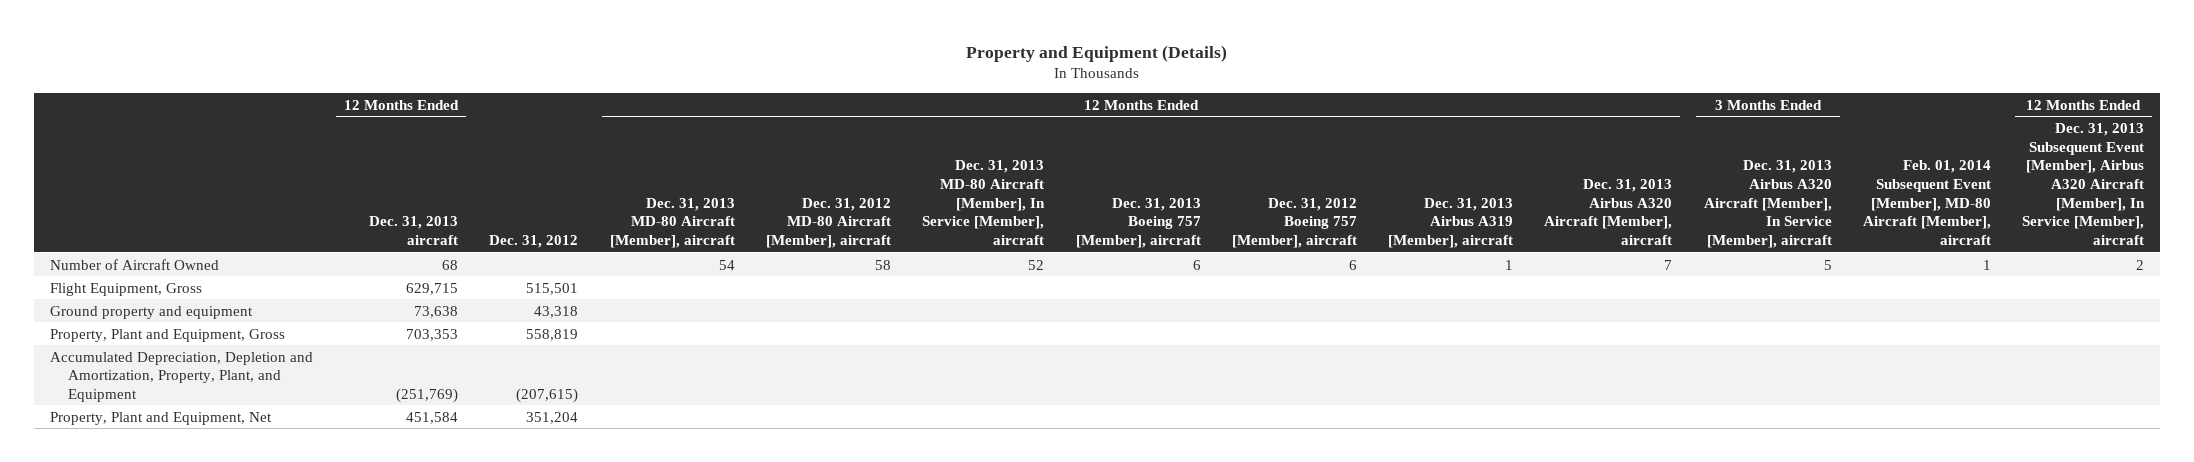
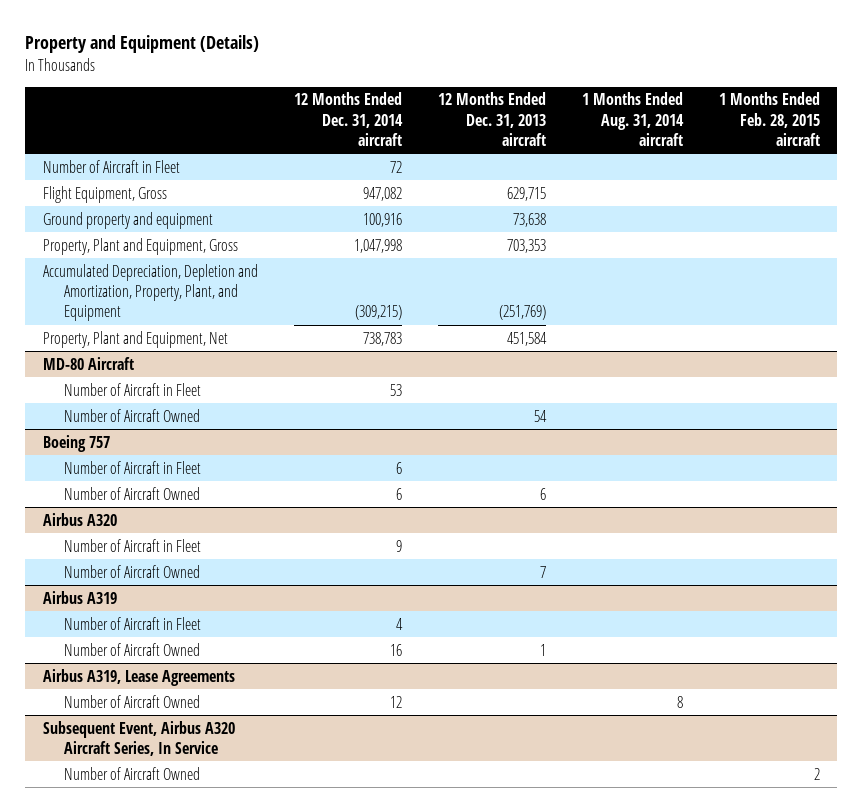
- | 12 Months Ended Dec. 31, 2013 aircraft | Dec. 31, 2012 | 12 Months Ended Dec. 31, 2013 MD-80 Aircraft [Member], aircraft | 12 Months Ended Dec. 31, 2012 MD-80 Aircraft [Member], aircraft | 12 Months Ended Dec. 31, 2013 MD-80 Aircraft [Member], In Service [Member], aircraft | 12 Months Ended Dec. 31, 2013 Boeing 757 [Member], aircraft | 12 Months Ended Dec. 31, 2012 Boeing 757 [Member], aircraft | 12 Months Ended Dec. 31, 2013 Airbus A319 [Member], aircraft | 12 Months Ended Dec. 31, 2013 Airbus A320 Aircraft [Member], aircraft | 3 Months Ended Dec. 31, 2013 Airbus A320 Aircraft [Member], In Service [Member], aircraft | Feb. 01, 2014 Subsequent Event [Member], MD-80 Aircraft [Member], aircraft | 12 Months Ended Dec. 31, 2013 Subsequent Event [Member], Airbus A320 Aircraft [Member], In Service [Member], aircraft
+ | 12 Months Ended Dec. 31, 2014 aircraft | 12 Months Ended Dec. 31, 2013 aircraft | 1 Months Ended Aug. 31, 2014 aircraft | 1 Months Ended Feb. 28, 2015 aircraft
- Number of Aircraft Owned | 68 | | 54 | 58 | 52 | 6 | 6 | 1 | 7 | 5 | 1 | 2
+ Number of Aircraft in Fleet | 72 | | |
+ MD-80 Aircraft
+ Number of Aircraft in Fleet | 53 | | |
+ Number of Aircraft Owned | | 54 | |
+ Boeing 757
+ Number of Aircraft in Fleet | 6 | | |
+ Number of Aircraft Owned | 6 | 6 | |
+ Airbus A320
+ Number of Aircraft in Fleet | 9 | | |
+ Number of Aircraft Owned | | 7 | |
+ Airbus A319
+ Number of Aircraft in Fleet | 4 | | |
+ Number of Aircraft Owned | 16 | 1 | |
+ Airbus A319, Lease Agreements
+ Number of Aircraft Owned | 12 | | 8 |
+ Subsequent Event, Airbus A320 Aircraft Series, In Service
+ Number of Aircraft Owned | | | | 2

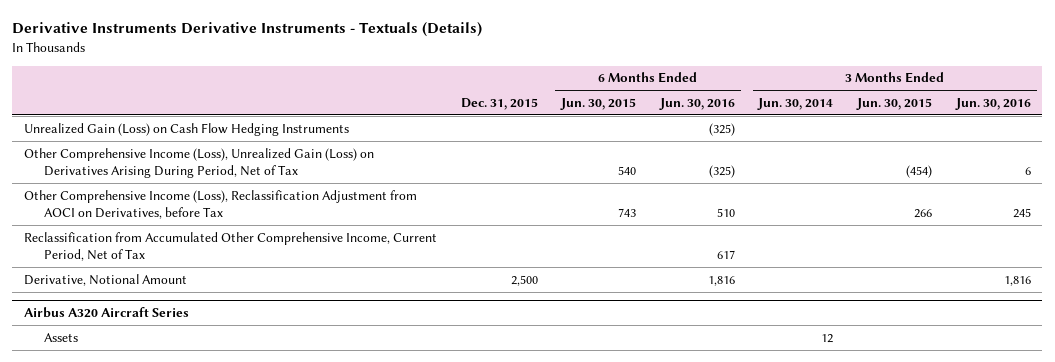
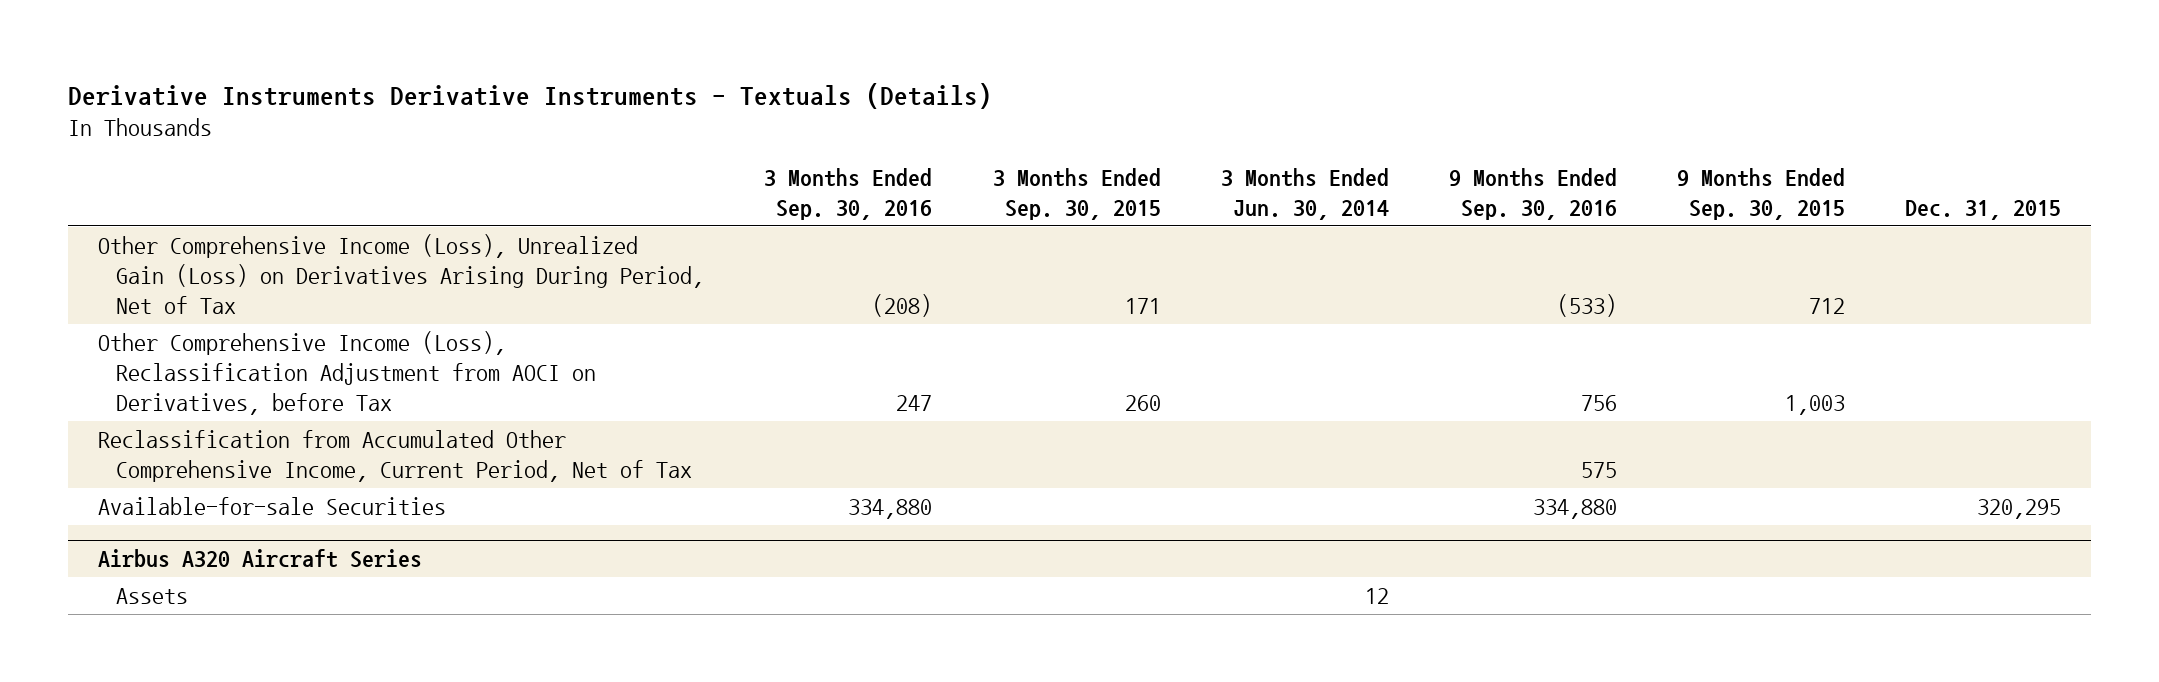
- | Dec. 31, 2015 | 6 Months Ended Jun. 30, 2015 | 6 Months Ended Jun. 30, 2016 | 3 Months Ended Jun. 30, 2014 | 3 Months Ended Jun. 30, 2015 | 3 Months Ended Jun. 30, 2016
+ | 3 Months Ended Sep. 30, 2016 | 3 Months Ended Sep. 30, 2015 | 3 Months Ended Jun. 30, 2014 | 9 Months Ended Sep. 30, 2016 | 9 Months Ended Sep. 30, 2015 | Dec. 31, 2015
- Unrealized Gain (Loss) on Cash Flow Hedging Instruments | | | (325) | | |
- Derivative, Notional Amount | 2,500 | | 1,816 | | | 1,816
+ Available-for-sale Securities | 334,880 | | | 334,880 | | 320,295

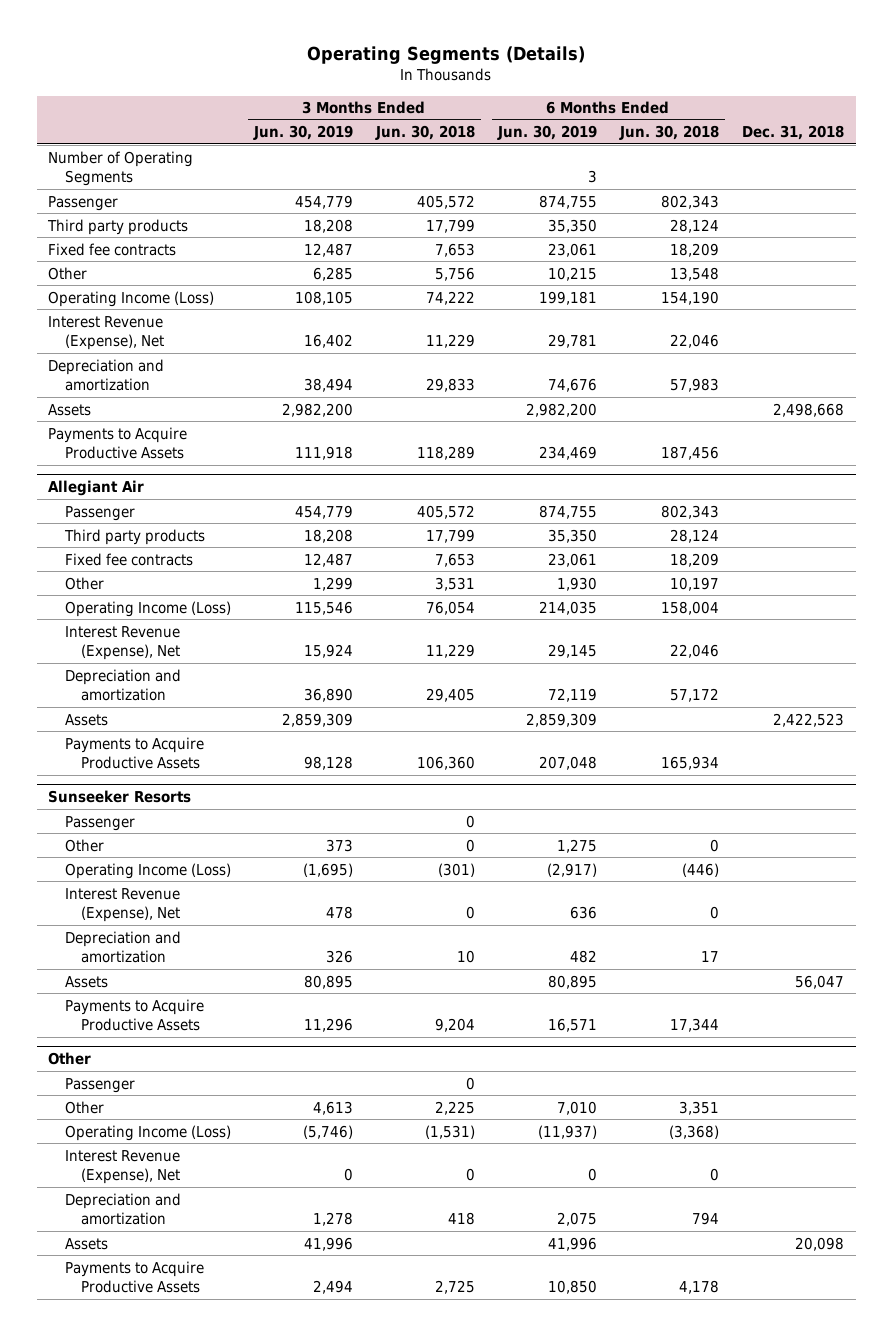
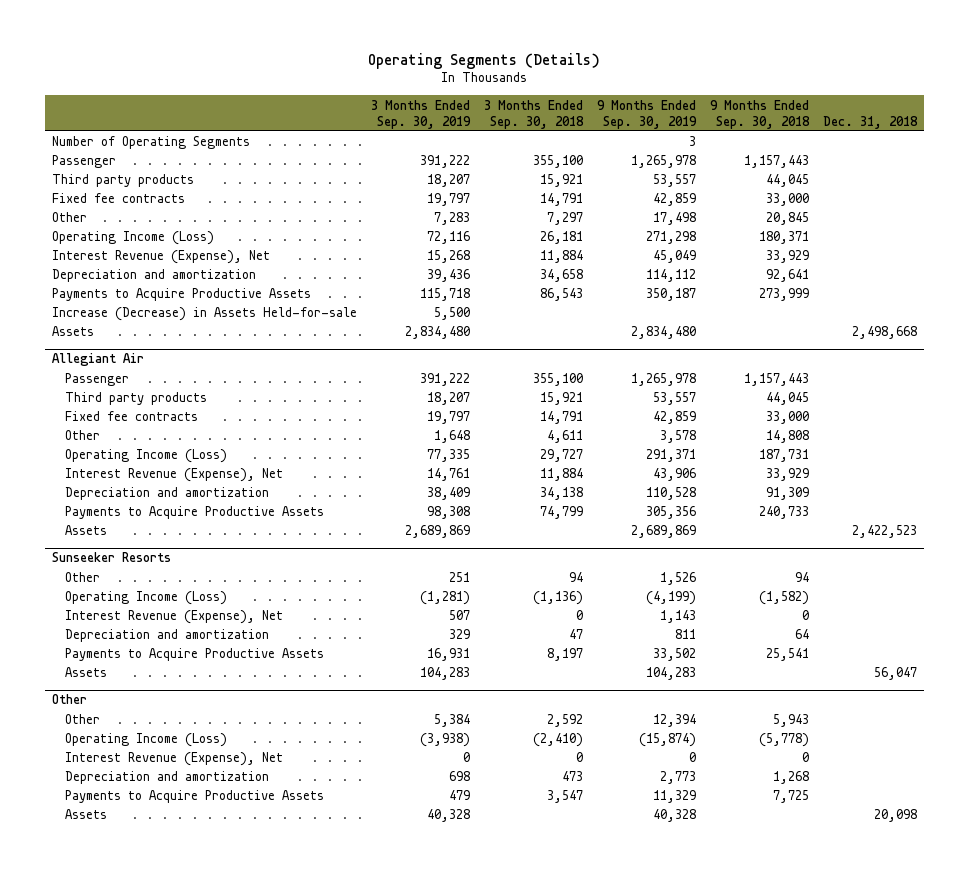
- | 3 Months Ended Jun. 30, 2019 | 3 Months Ended Jun. 30, 2018 | 6 Months Ended Jun. 30, 2019 | 6 Months Ended Jun. 30, 2018 | Dec. 31, 2018
+ | 3 Months Ended Sep. 30, 2019 | 3 Months Ended Sep. 30, 2018 | 9 Months Ended Sep. 30, 2019 | 9 Months Ended Sep. 30, 2018 | Dec. 31, 2018
+ Increase (Decrease) in Assets Held-for-sale | 5,500 | | | |
moved down: Assets | 2,834,480 | | 2,834,480 | | 2,498,668
@ Allegiant Air
moved down: Assets | 2,689,869 | | 2,689,869 | | 2,422,523
@ Sunseeker Resorts
- Passenger | | 0 | | |
moved down: Assets | 104,283 | | 104,283 | | 56,047
@ Other
- Passenger | | 0 | | |
moved down: Assets | 40,328 | | 40,328 | | 20,098

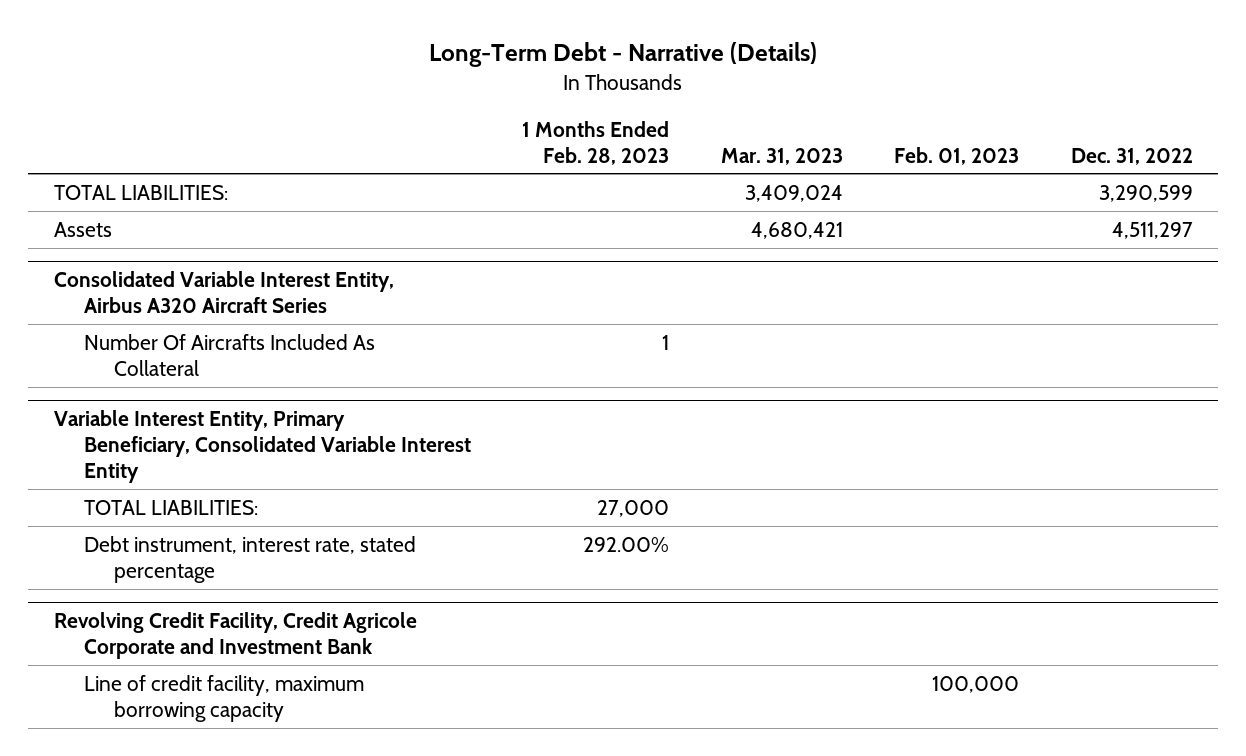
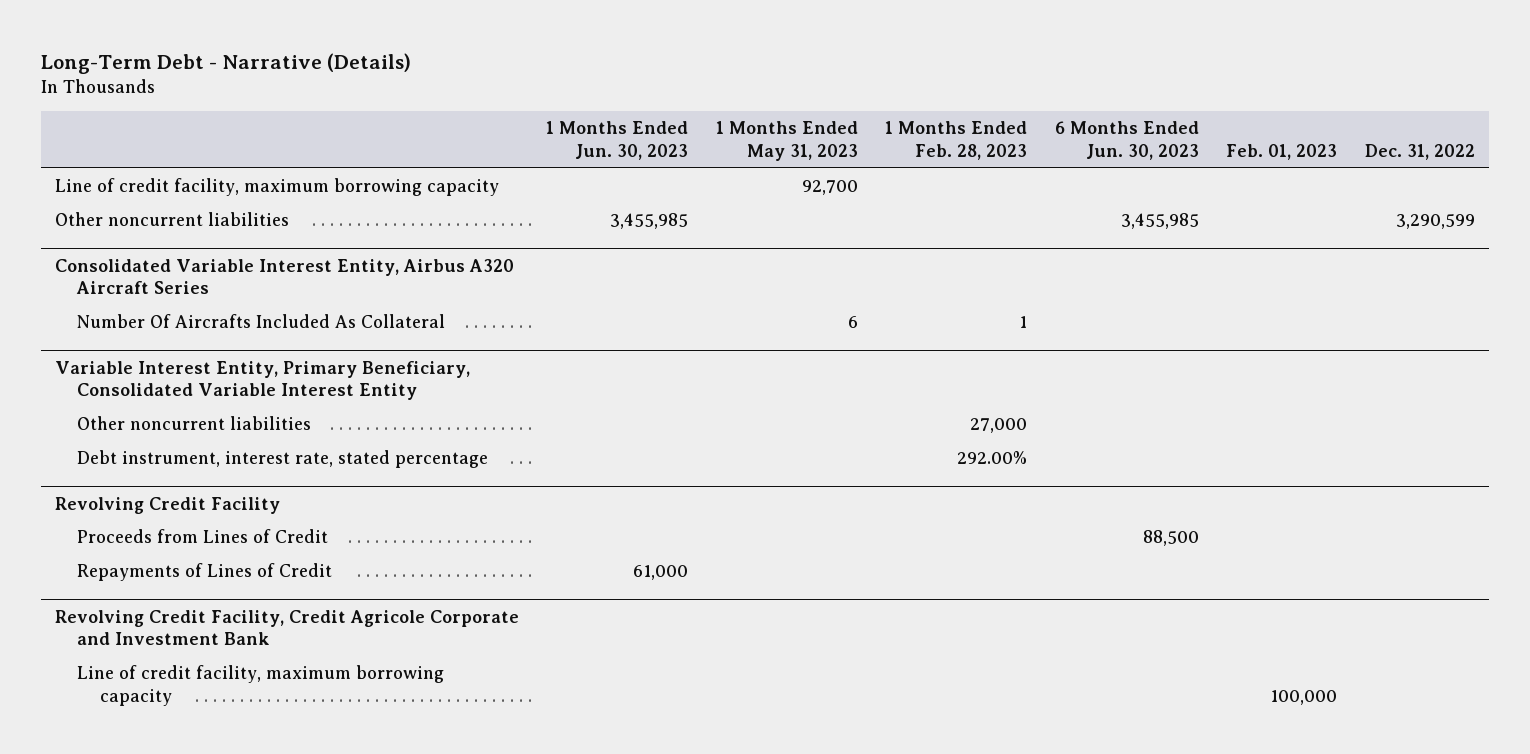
- | 1 Months Ended Feb. 28, 2023 | Mar. 31, 2023 | Feb. 01, 2023 | Dec. 31, 2022
+ | 1 Months Ended Jun. 30, 2023 | 1 Months Ended May 31, 2023 | 1 Months Ended Feb. 28, 2023 | 6 Months Ended Jun. 30, 2023 | Feb. 01, 2023 | Dec. 31, 2022
- TOTAL LIABILITIES: | | 3,409,024 | | 3,290,599
- Assets | | 4,680,421 | | 4,511,297
+ Line of credit facility, maximum borrowing capacity | | 92,700 | | | |
+ Other noncurrent liabilities | 3,455,985 | | | 3,455,985 | | 3,290,599
@ Variable Interest Entity, Primary Beneficiary, Consolidated Variable Interest Entity
- TOTAL LIABILITIES: | 27,000 | | |
+ Other noncurrent liabilities | | | 27,000 | | |
+ Revolving Credit Facility
+ Proceeds from Lines of Credit | | | | 88,500 | |
+ Repayments of Lines of Credit | 61,000 | | | | |

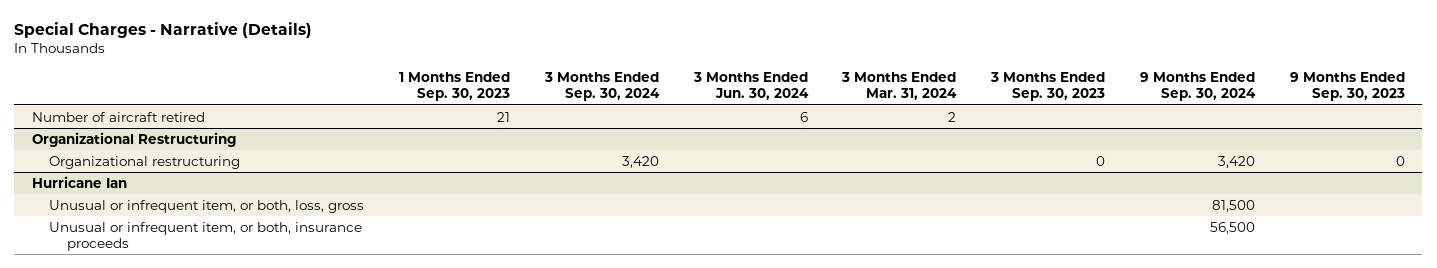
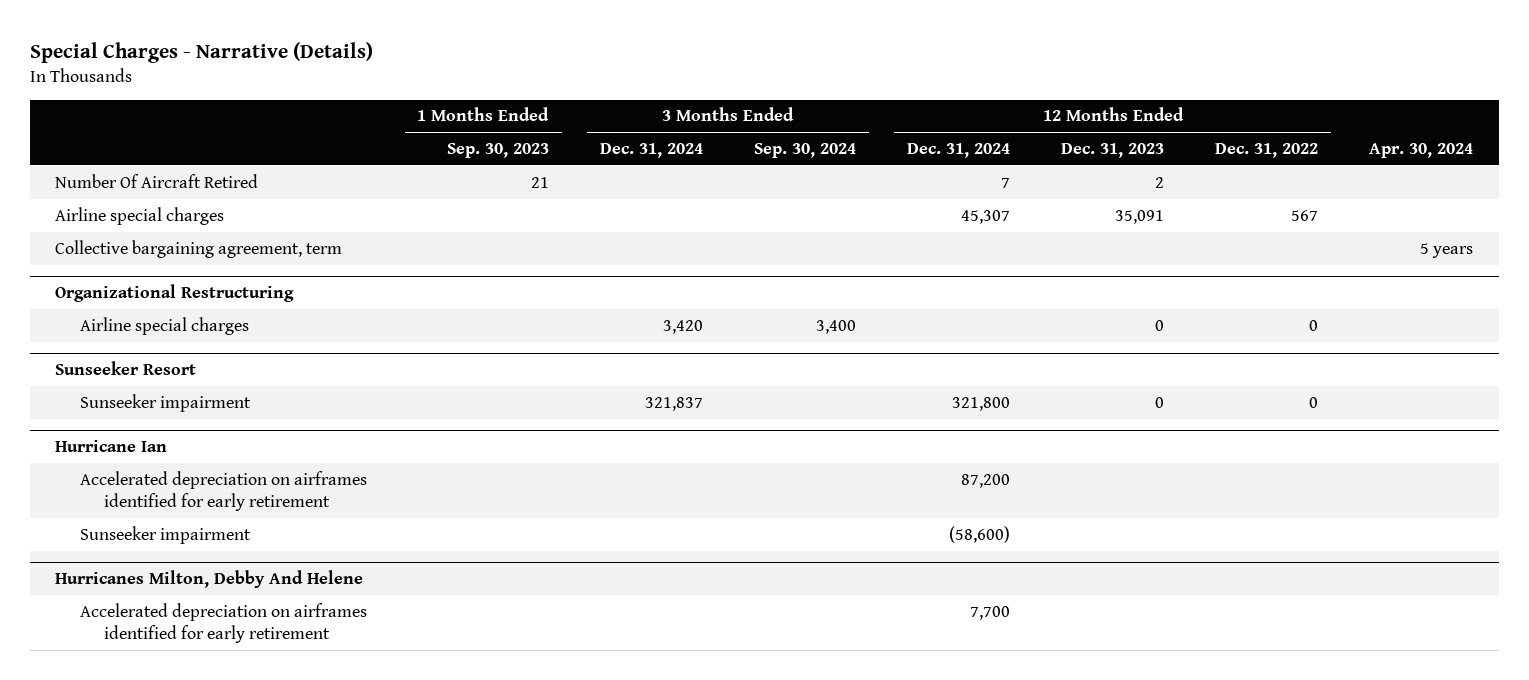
- | 1 Months Ended Sep. 30, 2023 | 3 Months Ended Sep. 30, 2024 | 3 Months Ended Jun. 30, 2024 | 3 Months Ended Mar. 31, 2024 | 3 Months Ended Sep. 30, 2023 | 9 Months Ended Sep. 30, 2024 | 9 Months Ended Sep. 30, 2023
+ | 1 Months Ended Sep. 30, 2023 | 3 Months Ended Dec. 31, 2024 | 3 Months Ended Sep. 30, 2024 | 12 Months Ended Dec. 31, 2024 | 12 Months Ended Dec. 31, 2023 | 12 Months Ended Dec. 31, 2022 | Apr. 30, 2024
- Number of aircraft retired | 21 | | 6 | 2 | | |
+ Number Of Aircraft Retired | 21 | | | 7 | 2 | |
+ Airline special charges | | | | 45,307 | 35,091 | 567 |
+ Collective bargaining agreement, term | | | | | | | 5 years
@ Organizational Restructuring
- Organizational restructuring | | 3,420 | | | 0 | 3,420 | 0
+ Airline special charges | | 3,420 | 3,400 | | 0 | 0 |
+ Sunseeker Resort
+ Sunseeker impairment | | 321,837 | | 321,800 | 0 | 0 |
@ Hurricane Ian
- Unusual or infrequent item, or both, loss, gross | | | | | | 81,500 |
- Unusual or infrequent item, or both, insurance proceeds | | | | | | 56,500 |
+ Accelerated depreciation on airframes identified for early retirement | | | | 87,200 | | |
+ Sunseeker impairment | | | | (58,600) | | |
+ Hurricanes Milton, Debby And Helene
+ Accelerated depreciation on airframes identified for early retirement | | | | 7,700 | | |

